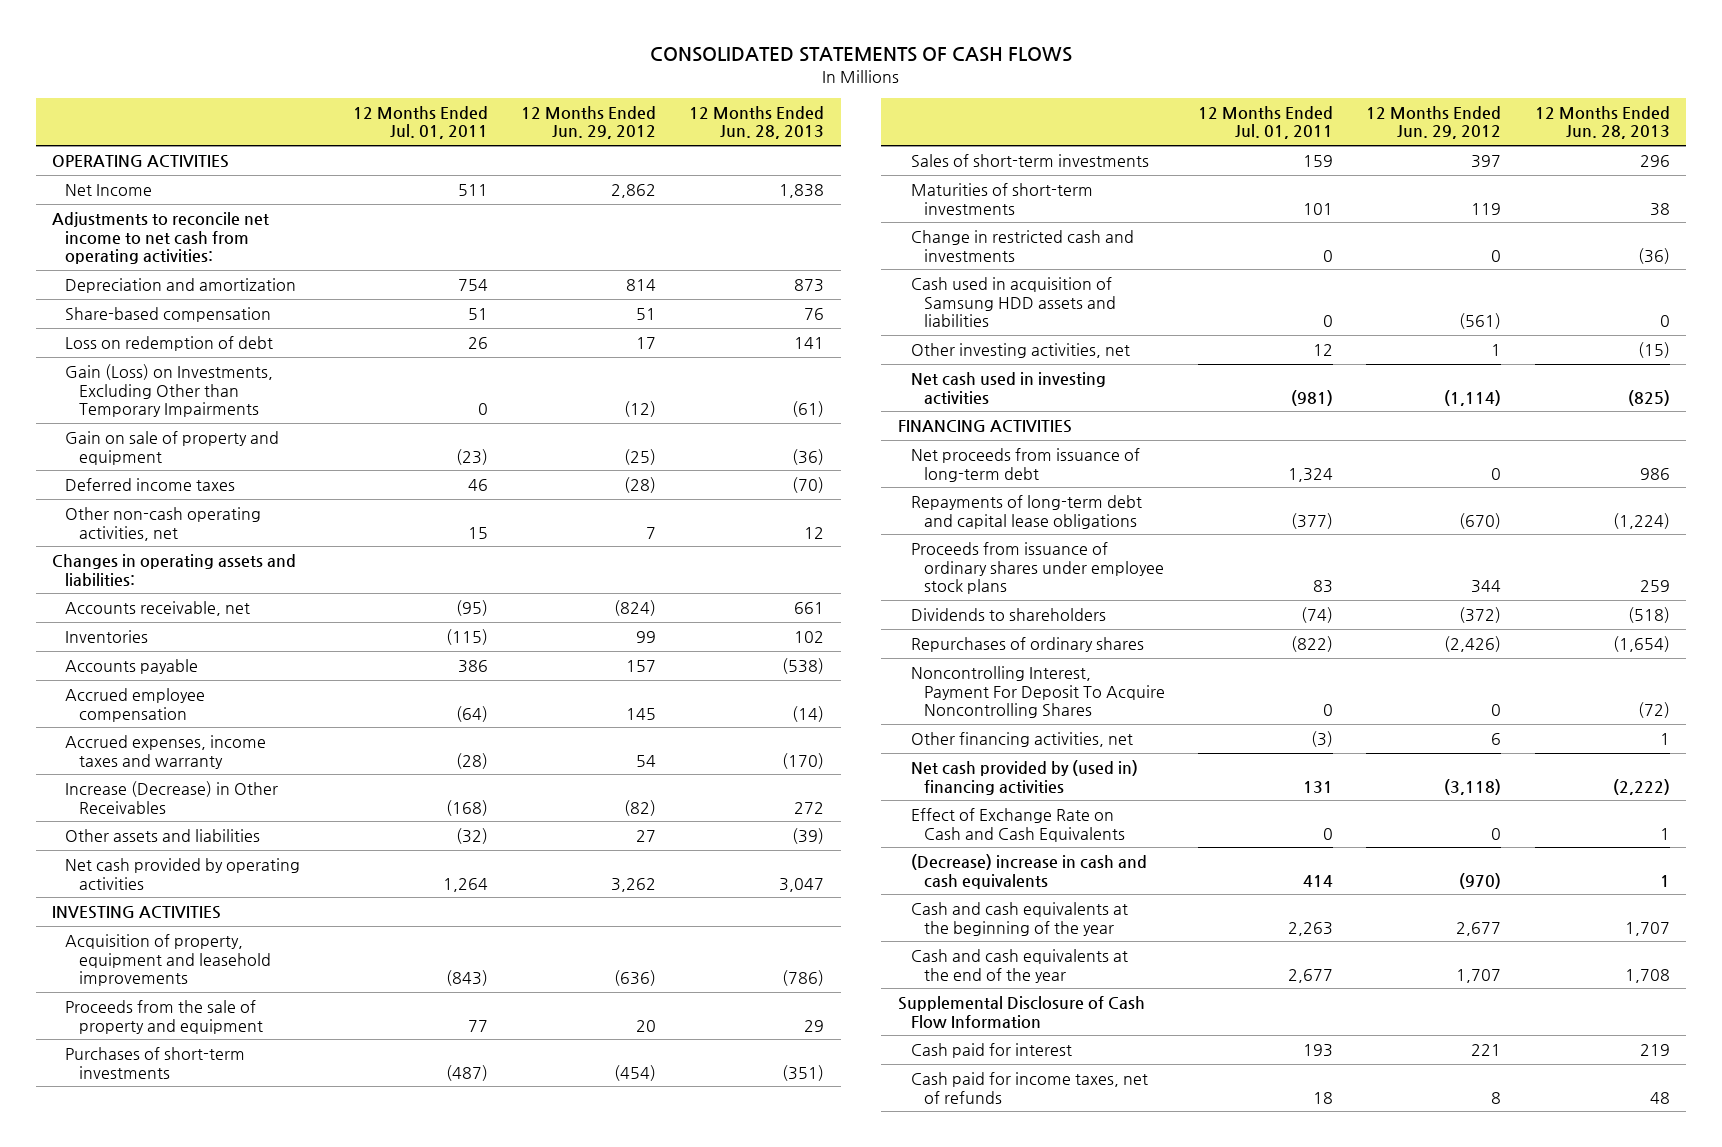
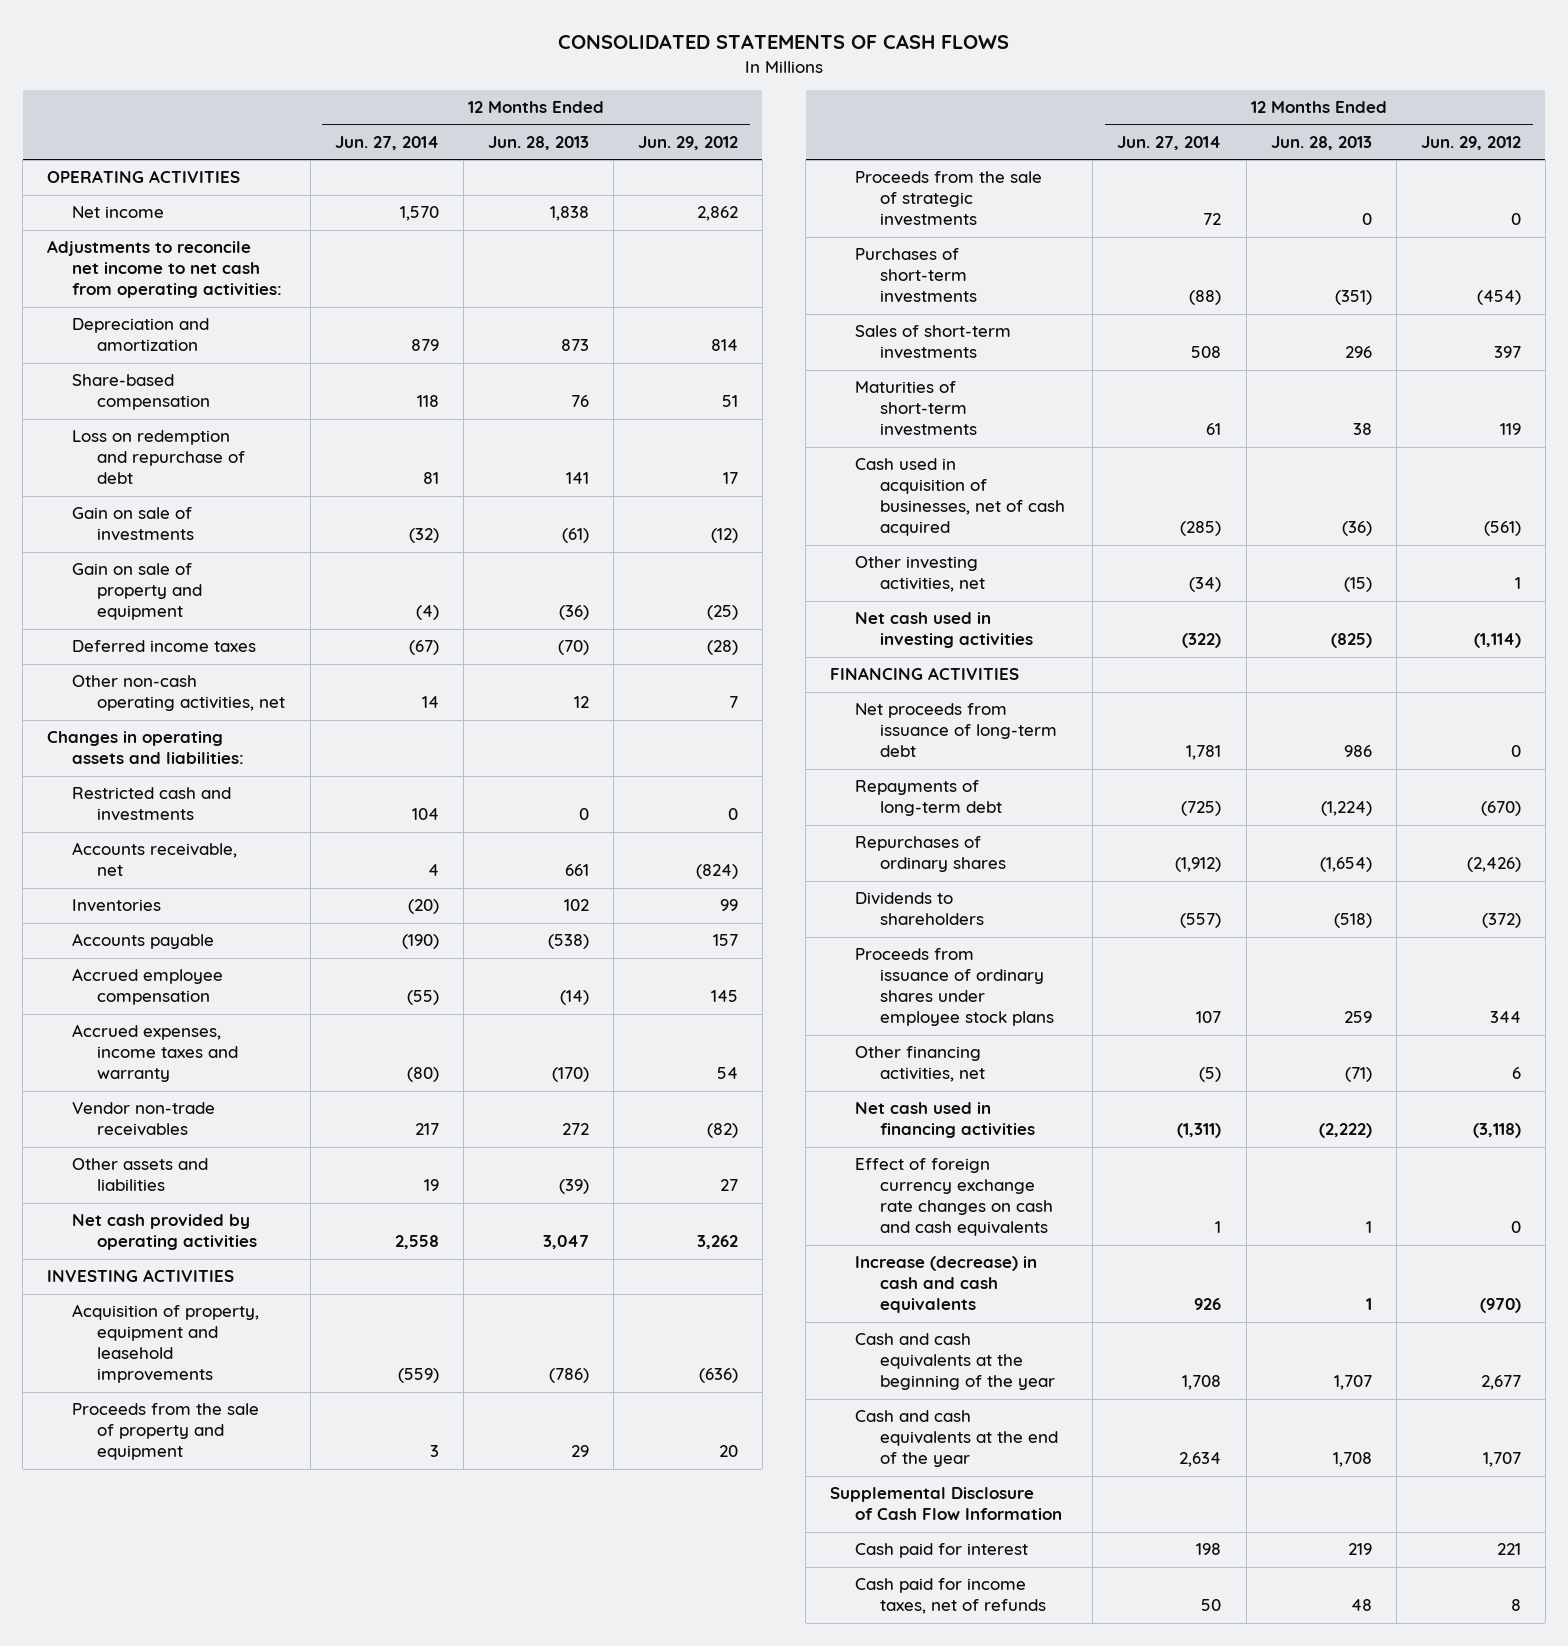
- | 12 Months Ended Jul. 01, 2011 | 12 Months Ended Jun. 29, 2012 | 12 Months Ended Jun. 28, 2013
+ | 12 Months Ended Jun. 27, 2014 | 12 Months Ended Jun. 28, 2013 | 12 Months Ended Jun. 29, 2012
- Net Income | 511 | 2,862 | 1,838
+ Net income | 1,570 | 1,838 | 2,862
- Loss on redemption of debt | 26 | 17 | 141
- Gain (Loss) on Investments, Excluding Other than Temporary Impairments | 0 | (12) | (61)
+ Loss on redemption and repurchase of debt | 81 | 141 | 17
+ Gain on sale of investments | (32) | (61) | (12)
+ Restricted cash and investments | 104 | 0 | 0
- Increase (Decrease) in Other Receivables | (168) | (82) | 272
+ Vendor non-trade receivables | 217 | 272 | (82)
+ Proceeds from the sale of strategic investments | 72 | 0 | 0
- Change in restricted cash and investments | 0 | 0 | (36)
- Cash used in acquisition of Samsung HDD assets and liabilities | 0 | (561) | 0
+ Cash used in acquisition of businesses, net of cash acquired | (285) | (36) | (561)
- Repayments of long-term debt and capital lease obligations | (377) | (670) | (1,224)
+ Repayments of long-term debt | (725) | (1,224) | (670)
- Noncontrolling Interest, Payment For Deposit To Acquire Noncontrolling Shares | 0 | 0 | (72)
- Other financing activities, net | (3) | 6 | 1
- Net cash provided by (used in) financing activities | 131 | (3,118) | (2,222)
- Effect of Exchange Rate on Cash and Cash Equivalents | 0 | 0 | 1
- (Decrease) increase in cash and cash equivalents | 414 | (970) | 1
moved down: Dividends to shareholders | (557) | (518) | (372)
moved down: Proceeds from issuance of ordinary shares under employee stock plans | 107 | 259 | 344
+ Other financing activities, net | (5) | (71) | 6
+ Net cash used in financing activities | (1,311) | (2,222) | (3,118)
+ Effect of foreign currency exchange rate changes on cash and cash equivalents | 1 | 1 | 0
+ Increase (decrease) in cash and cash equivalents | 926 | 1 | (970)

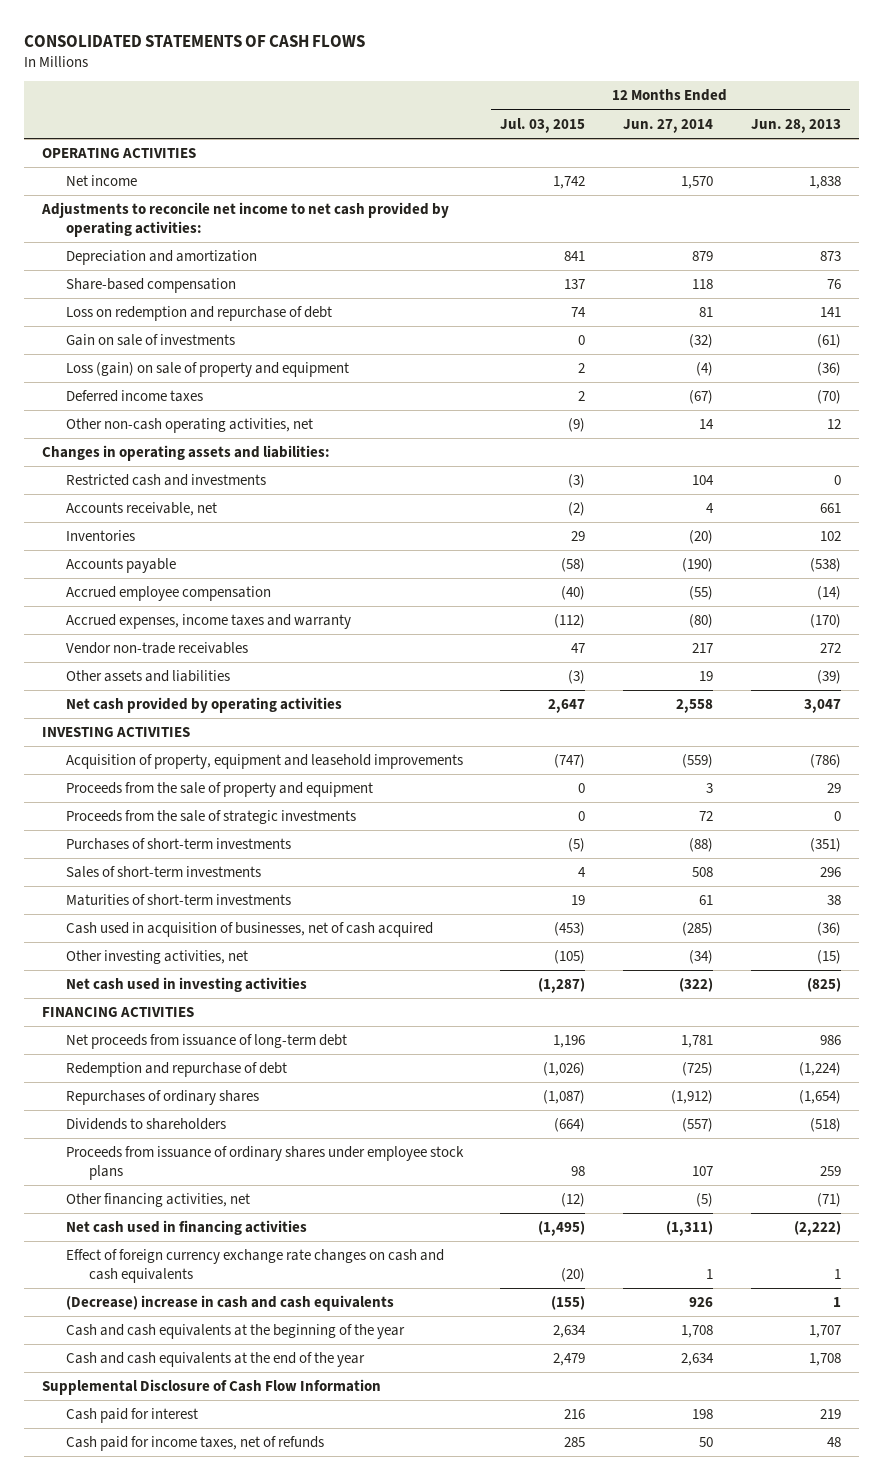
- | 12 Months Ended Jun. 27, 2014 | 12 Months Ended Jun. 28, 2013 | 12 Months Ended Jun. 29, 2012
+ | 12 Months Ended Jul. 03, 2015 | 12 Months Ended Jun. 27, 2014 | 12 Months Ended Jun. 28, 2013
- Adjustments to reconcile net income to net cash from operating activities:
+ Adjustments to reconcile net income to net cash provided by operating activities:
- Gain on sale of property and equipment | (4) | (36) | (25)
+ Loss (gain) on sale of property and equipment | 2 | (4) | (36)
- Repayments of long-term debt | (725) | (1,224) | (670)
+ Redemption and repurchase of debt | (1,026) | (725) | (1,224)
- Increase (decrease) in cash and cash equivalents | 926 | 1 | (970)
+ (Decrease) increase in cash and cash equivalents | (155) | 926 | 1

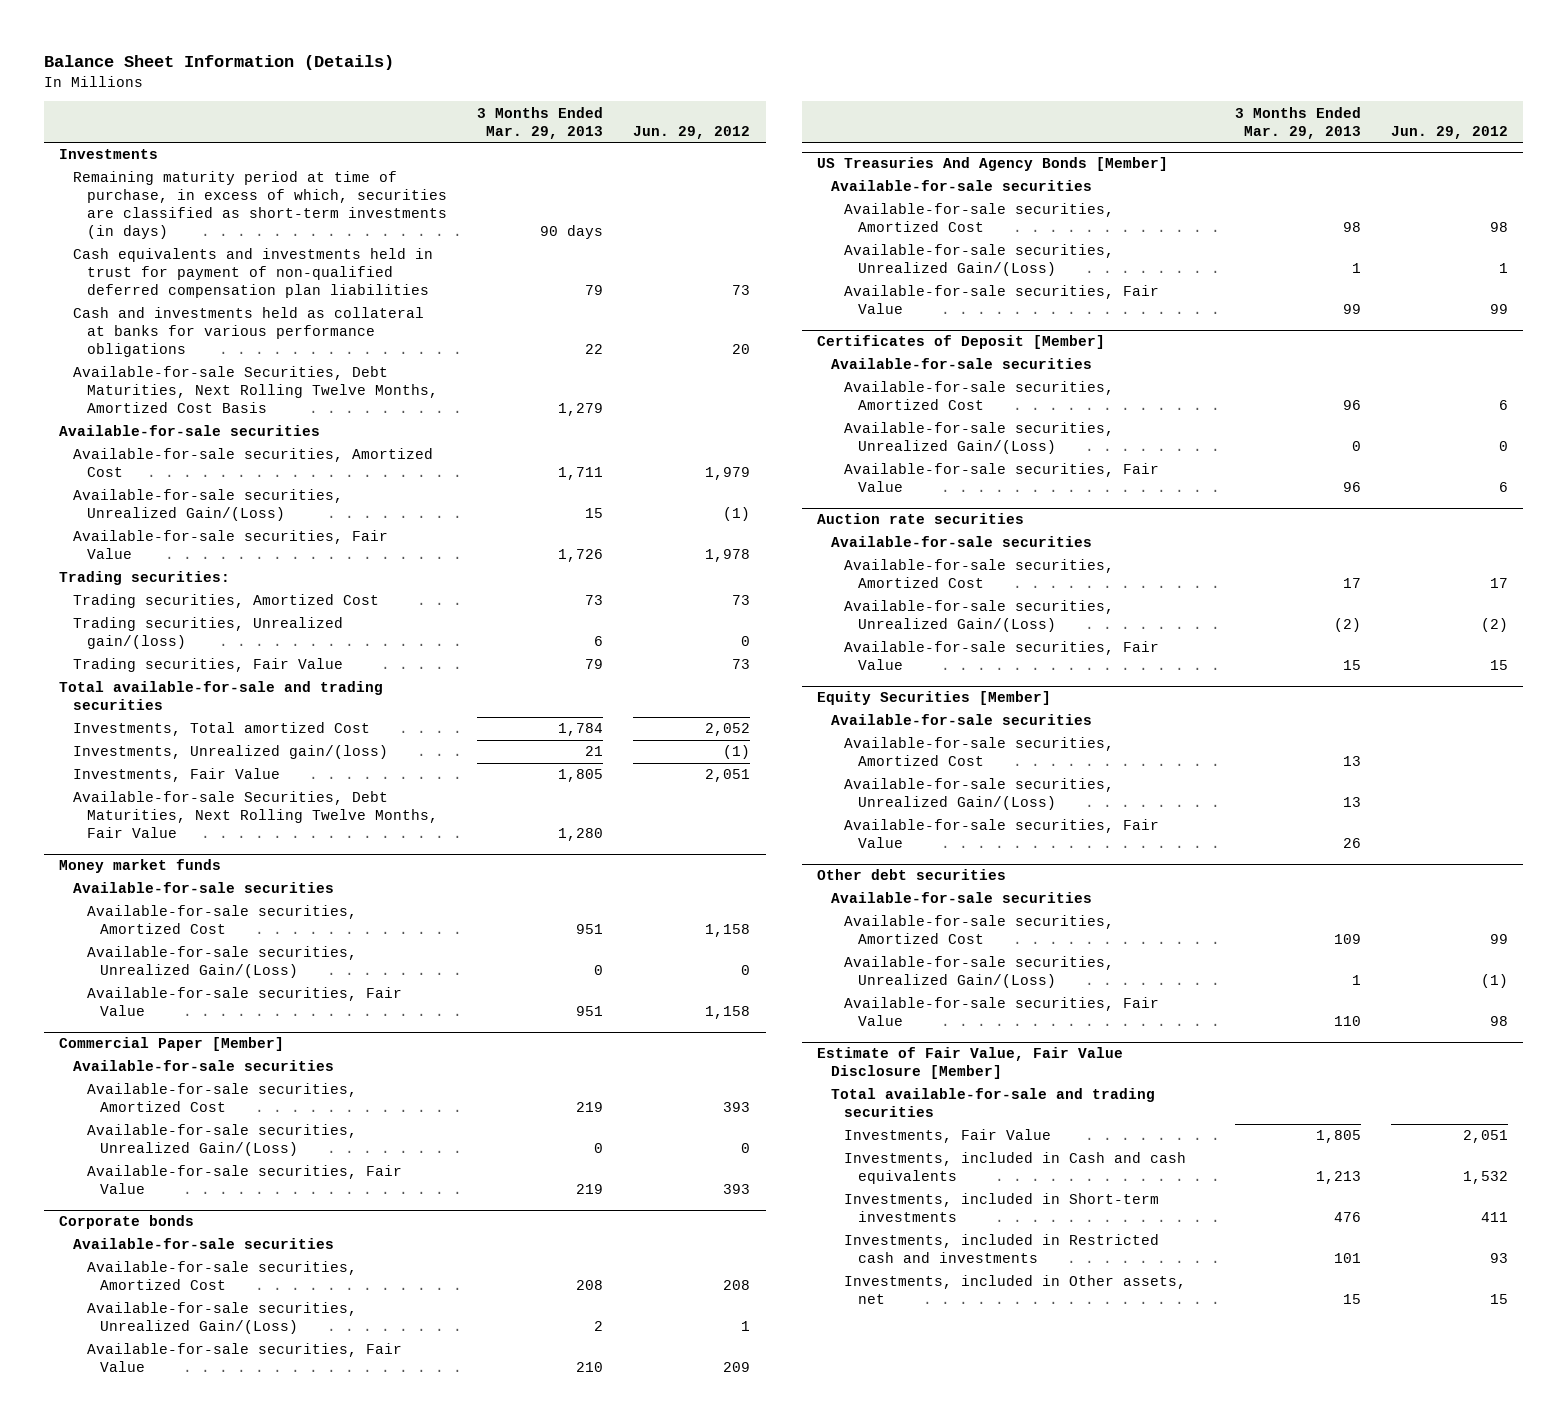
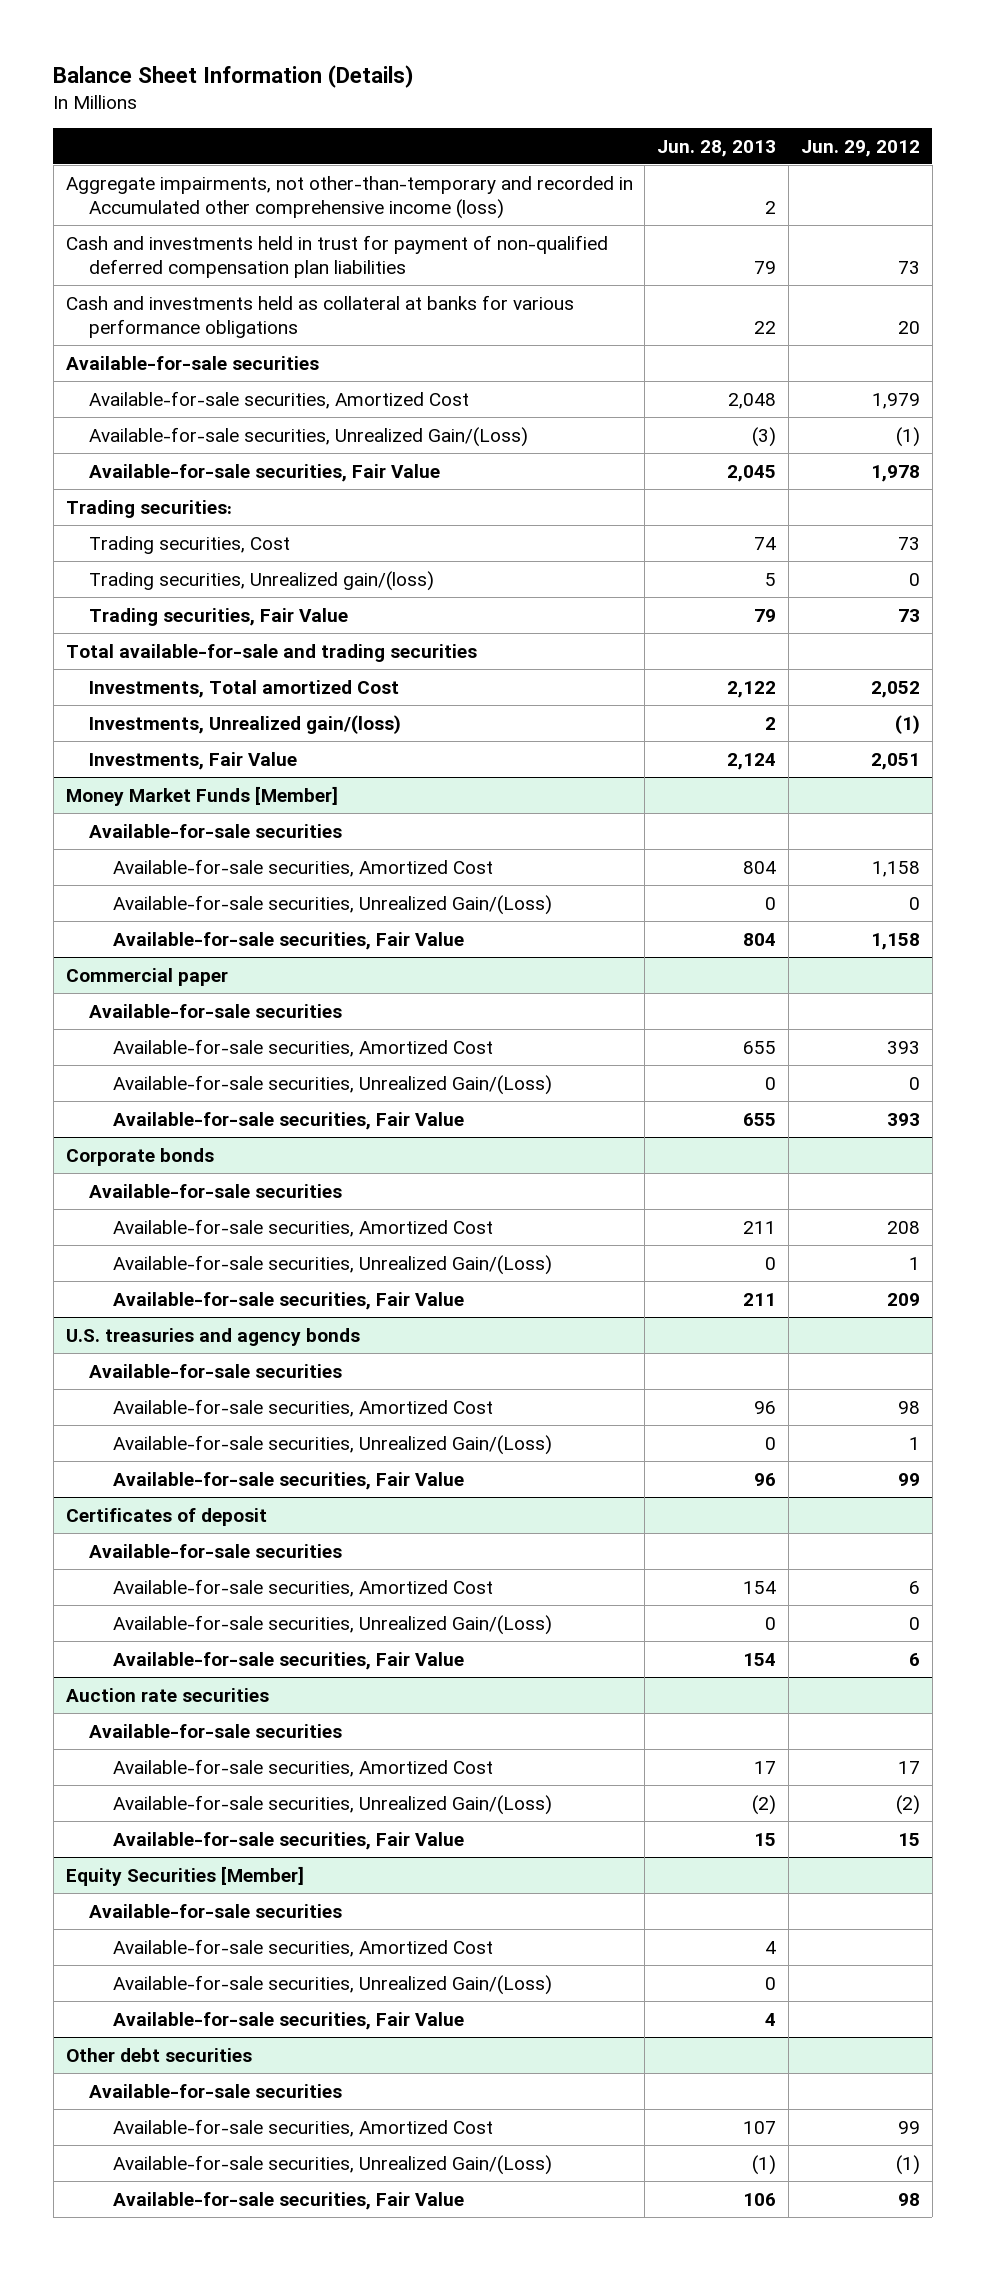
- | 3 Months Ended Mar. 29, 2013 | Jun. 29, 2012
+ | Jun. 28, 2013 | Jun. 29, 2012
- Investments
- Remaining maturity period at time of purchase, in excess of which, securities are classified as short-term investments (in days) | 90 days |
- Cash equivalents and investments held in trust for payment of non-qualified deferred compensation plan liabilities | 79 | 73
+ Aggregate impairments, not other-than-temporary and recorded in Accumulated other comprehensive income (loss) | 2 |
+ Cash and investments held in trust for payment of non-qualified deferred compensation plan liabilities | 79 | 73
- Available-for-sale Securities, Debt Maturities, Next Rolling Twelve Months, Amortized Cost Basis | 1,279 |
- Trading securities, Amortized Cost | 73 | 73
+ Trading securities, Cost | 74 | 73
- Available-for-sale Securities, Debt Maturities, Next Rolling Twelve Months, Fair Value | 1,280 |
- Money market funds
+ Money Market Funds [Member]
- Commercial Paper [Member]
+ Commercial paper
- US Treasuries And Agency Bonds [Member]
+ U.S. treasuries and agency bonds
- Certificates of Deposit [Member]
+ Certificates of deposit
- Estimate of Fair Value, Fair Value Disclosure [Member]
- Total available-for-sale and trading securities
- Investments, Fair Value | 1,805 | 2,051
- Investments, included in Cash and cash equivalents | 1,213 | 1,532
- Investments, included in Short-term investments | 476 | 411
- Investments, included in Restricted cash and investments | 101 | 93
- Investments, included in Other assets, net | 15 | 15

